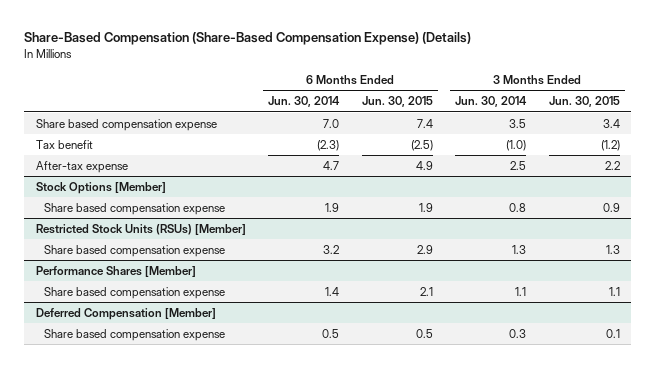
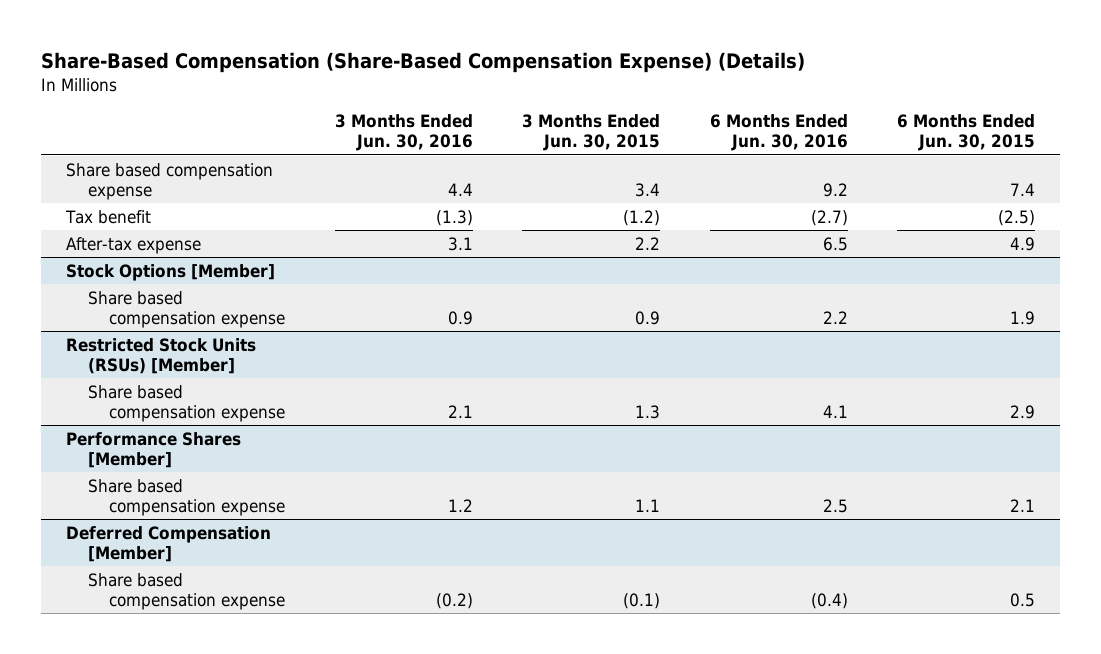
- | 6 Months Ended Jun. 30, 2014 | 6 Months Ended Jun. 30, 2015 | 3 Months Ended Jun. 30, 2014 | 3 Months Ended Jun. 30, 2015
+ | 3 Months Ended Jun. 30, 2016 | 3 Months Ended Jun. 30, 2015 | 6 Months Ended Jun. 30, 2016 | 6 Months Ended Jun. 30, 2015
@ Deferred Compensation [Member]
- Share based compensation expense | 0.5 | 0.5 | 0.3 | 0.1
+ Share based compensation expense | (0.2) | (0.1) | (0.4) | 0.5

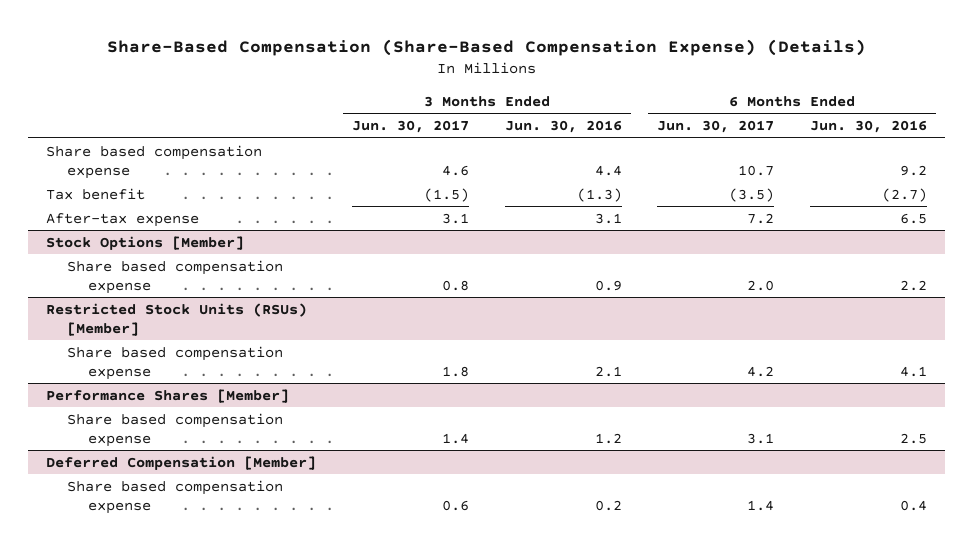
- | 3 Months Ended Jun. 30, 2016 | 3 Months Ended Jun. 30, 2015 | 6 Months Ended Jun. 30, 2016 | 6 Months Ended Jun. 30, 2015
+ | 3 Months Ended Jun. 30, 2017 | 3 Months Ended Jun. 30, 2016 | 6 Months Ended Jun. 30, 2017 | 6 Months Ended Jun. 30, 2016
@ Deferred Compensation [Member]
- Share based compensation expense | (0.2) | (0.1) | (0.4) | 0.5
+ Share based compensation expense | 0.6 | 0.2 | 1.4 | 0.4

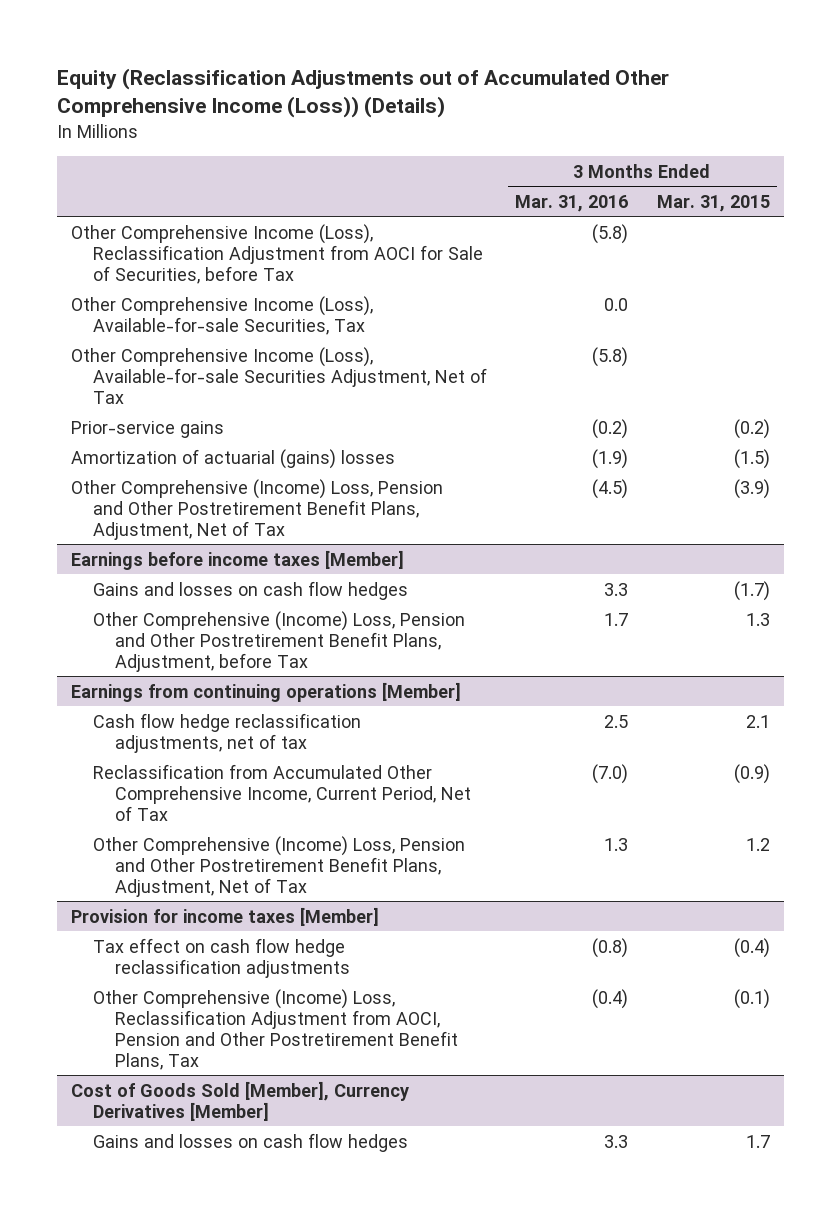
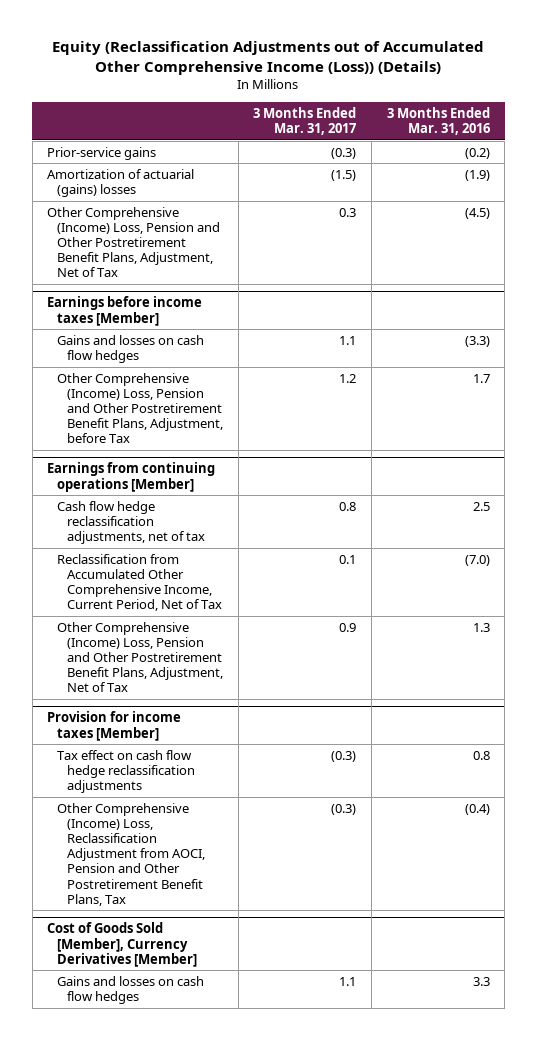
- | 3 Months Ended Mar. 31, 2016 | 3 Months Ended Mar. 31, 2015
+ | 3 Months Ended Mar. 31, 2017 | 3 Months Ended Mar. 31, 2016
- Other Comprehensive Income (Loss), Reclassification Adjustment from AOCI for Sale of Securities, before Tax | (5.8) |
- Other Comprehensive Income (Loss), Available-for-sale Securities, Tax | 0.0 |
- Other Comprehensive Income (Loss), Available-for-sale Securities Adjustment, Net of Tax | (5.8) |
@ Earnings before income taxes [Member]
- Gains and losses on cash flow hedges | 3.3 | (1.7)
+ Gains and losses on cash flow hedges | 1.1 | (3.3)
@ Provision for income taxes [Member]
- Tax effect on cash flow hedge reclassification adjustments | (0.8) | (0.4)
+ Tax effect on cash flow hedge reclassification adjustments | (0.3) | 0.8

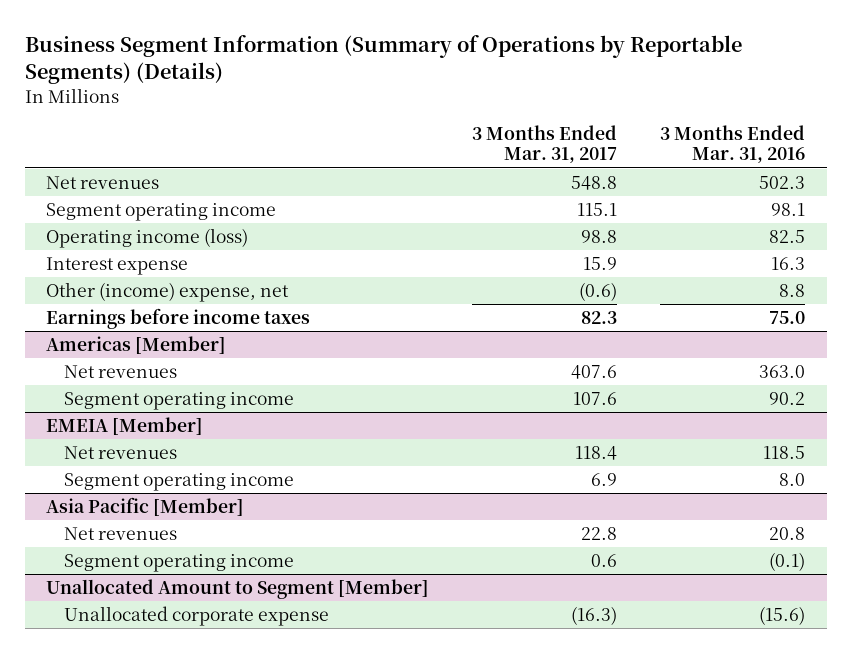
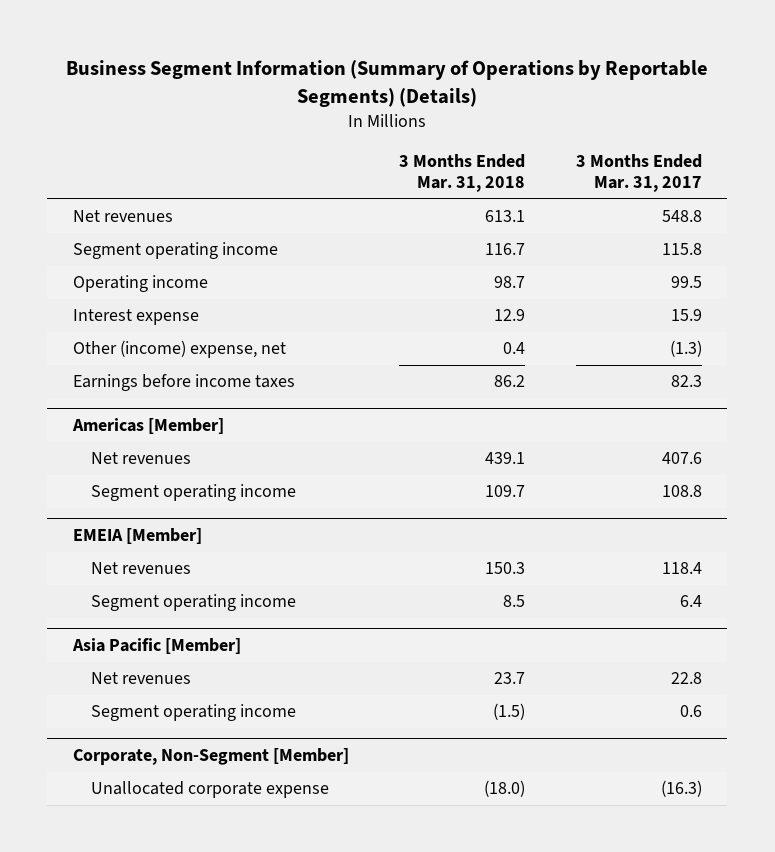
- | 3 Months Ended Mar. 31, 2017 | 3 Months Ended Mar. 31, 2016
+ | 3 Months Ended Mar. 31, 2018 | 3 Months Ended Mar. 31, 2017
- Segment operating income | 115.1 | 98.1
- Operating income (loss) | 98.8 | 82.5
+ Segment operating income | 116.7 | 115.8
+ Operating income | 98.7 | 99.5
- Other (income) expense, net | (0.6) | 8.8
+ Other (income) expense, net | 0.4 | (1.3)
@ Americas [Member]
- Segment operating income | 107.6 | 90.2
+ Segment operating income | 109.7 | 108.8
@ EMEIA [Member]
- Segment operating income | 6.9 | 8.0
+ Segment operating income | 8.5 | 6.4
- Unallocated Amount to Segment [Member]
+ Corporate, Non-Segment [Member]

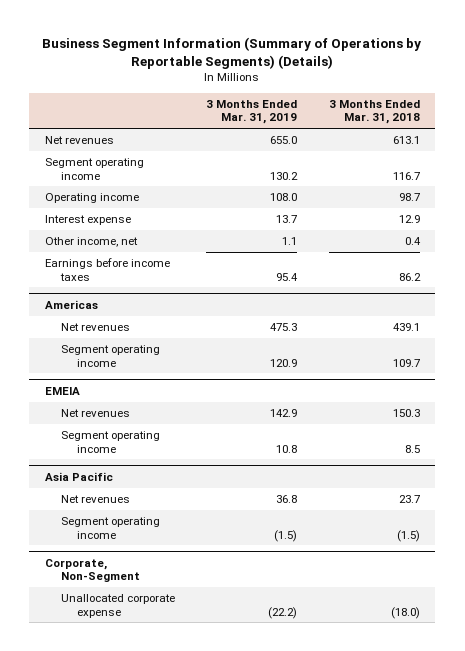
- | 3 Months Ended Mar. 31, 2018 | 3 Months Ended Mar. 31, 2017
+ | 3 Months Ended Mar. 31, 2019 | 3 Months Ended Mar. 31, 2018
- Other (income) expense, net | 0.4 | (1.3)
+ Other income, net | 1.1 | 0.4
- Americas [Member]
+ Americas
- EMEIA [Member]
+ EMEIA
- Asia Pacific [Member]
+ Asia Pacific
- Corporate, Non-Segment [Member]
+ Corporate, Non-Segment

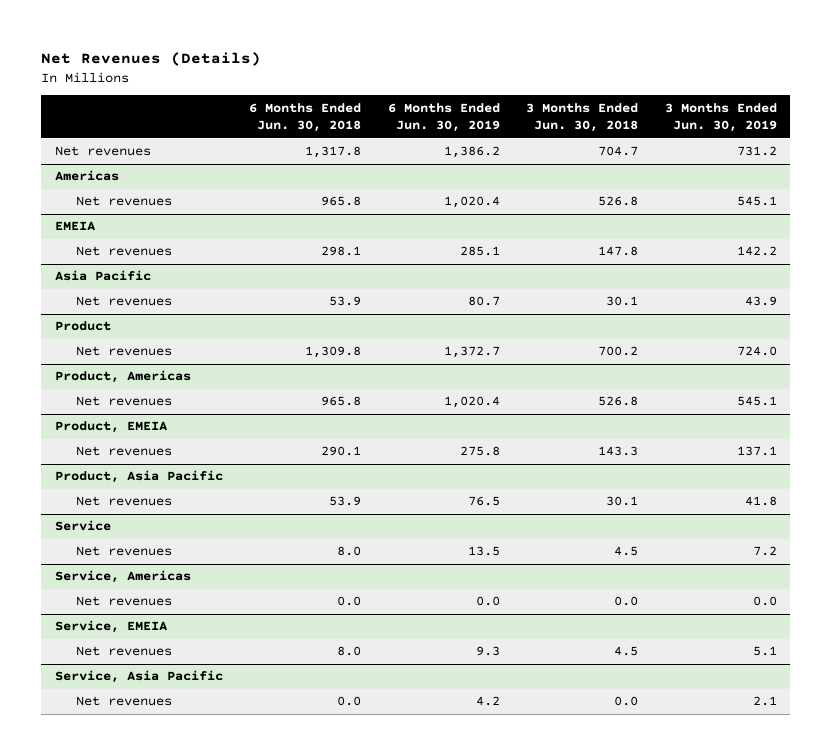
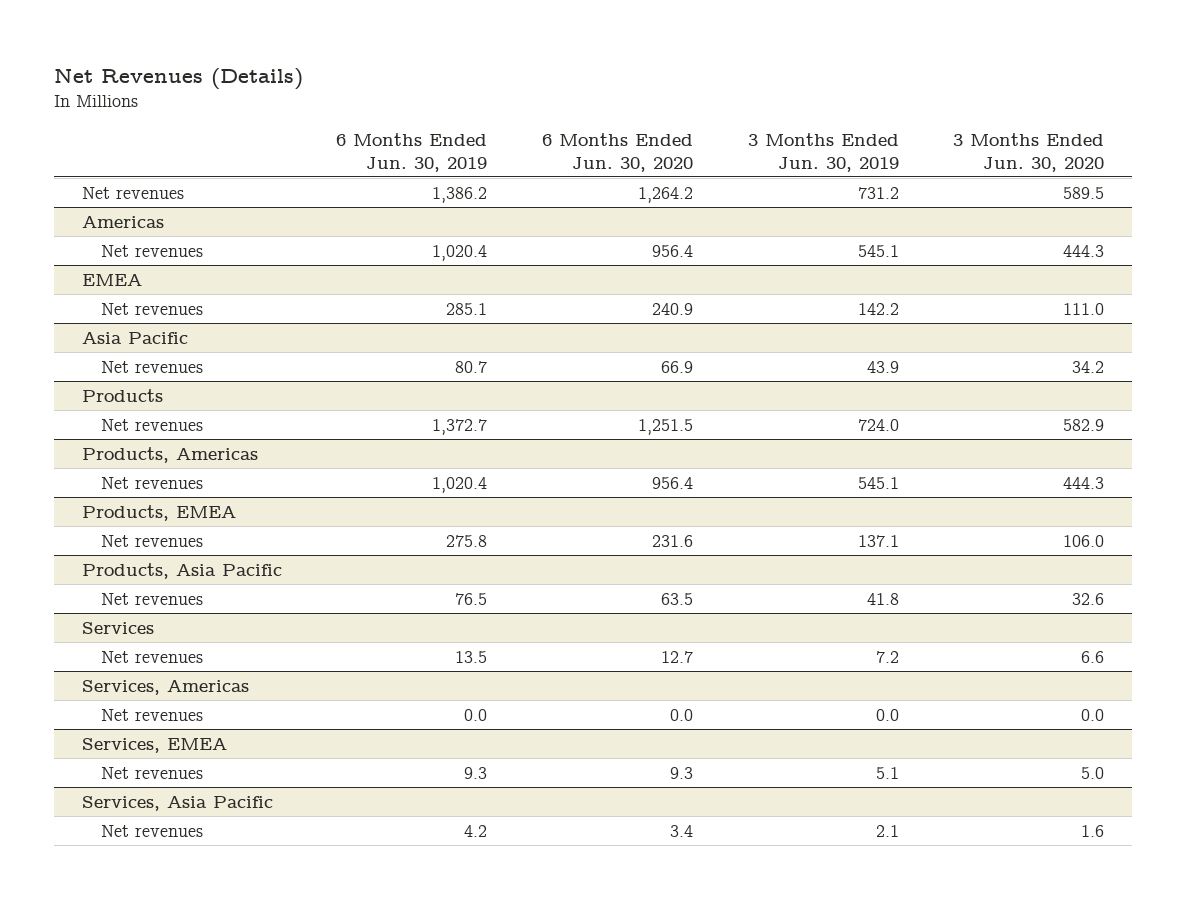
- | 6 Months Ended Jun. 30, 2018 | 6 Months Ended Jun. 30, 2019 | 3 Months Ended Jun. 30, 2018 | 3 Months Ended Jun. 30, 2019
+ | 6 Months Ended Jun. 30, 2019 | 6 Months Ended Jun. 30, 2020 | 3 Months Ended Jun. 30, 2019 | 3 Months Ended Jun. 30, 2020
- EMEIA
+ EMEA
- Product
+ Products
- Product, Americas
+ Products, Americas
- Product, EMEIA
+ Products, EMEA
- Product, Asia Pacific
+ Products, Asia Pacific
- Service
+ Services
- Service, Americas
+ Services, Americas
- Service, EMEIA
+ Services, EMEA
- Service, Asia Pacific
+ Services, Asia Pacific

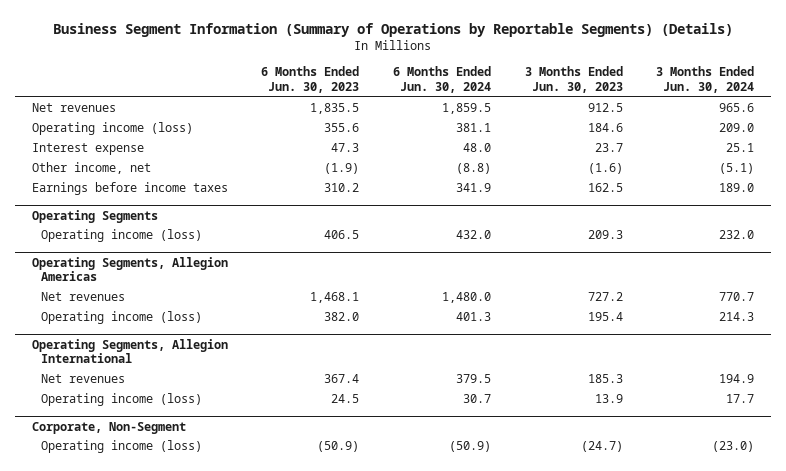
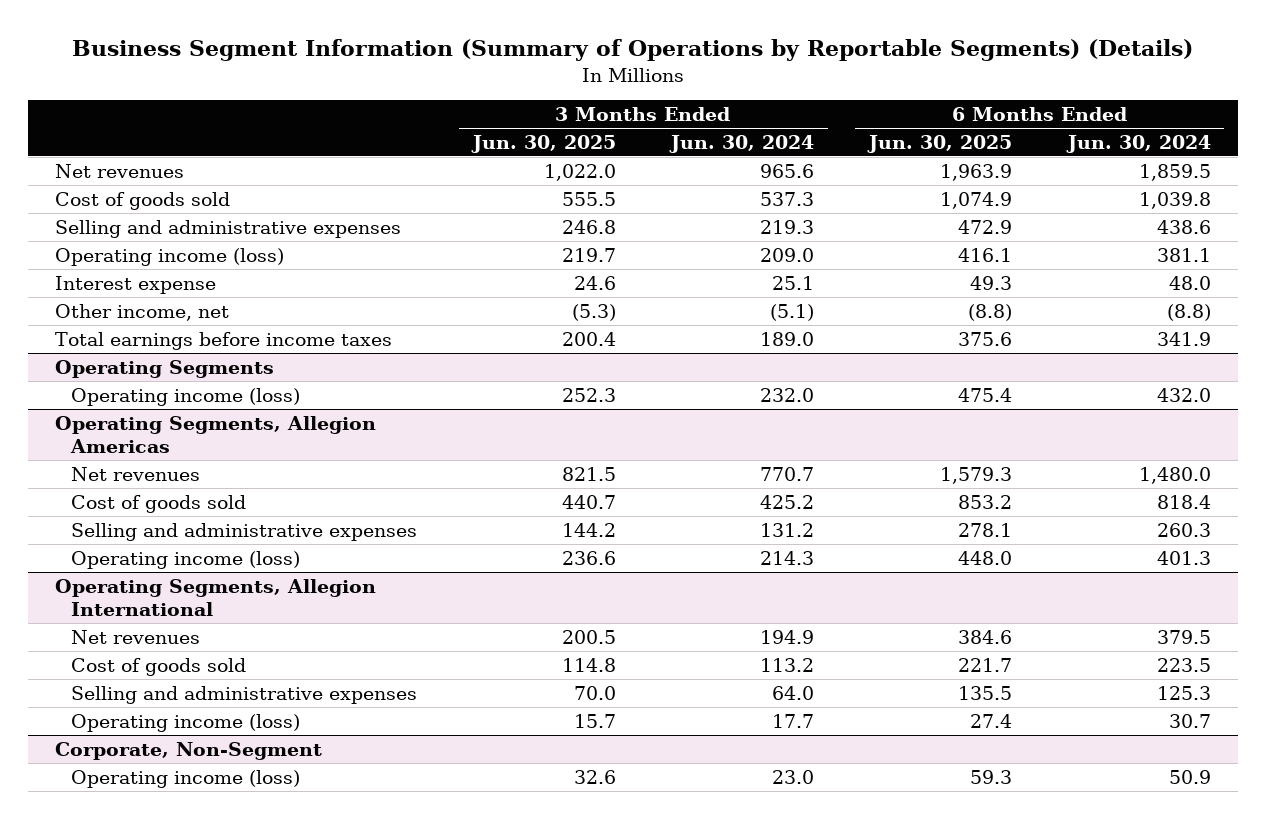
- | 6 Months Ended Jun. 30, 2023 | 6 Months Ended Jun. 30, 2024 | 3 Months Ended Jun. 30, 2023 | 3 Months Ended Jun. 30, 2024
+ | 3 Months Ended Jun. 30, 2025 | 3 Months Ended Jun. 30, 2024 | 6 Months Ended Jun. 30, 2025 | 6 Months Ended Jun. 30, 2024
+ Cost of goods sold | 555.5 | 537.3 | 1,074.9 | 1,039.8
+ Selling and administrative expenses | 246.8 | 219.3 | 472.9 | 438.6
- Earnings before income taxes | 310.2 | 341.9 | 162.5 | 189.0
+ Total earnings before income taxes | 200.4 | 189.0 | 375.6 | 341.9
@ Operating Segments, Allegion Americas
+ Cost of goods sold | 440.7 | 425.2 | 853.2 | 818.4
+ Selling and administrative expenses | 144.2 | 131.2 | 278.1 | 260.3
@ Operating Segments, Allegion International
+ Cost of goods sold | 114.8 | 113.2 | 221.7 | 223.5
+ Selling and administrative expenses | 70.0 | 64.0 | 135.5 | 125.3
@ Corporate, Non-Segment
- Operating income (loss) | (50.9) | (50.9) | (24.7) | (23.0)
+ Operating income (loss) | 32.6 | 23.0 | 59.3 | 50.9

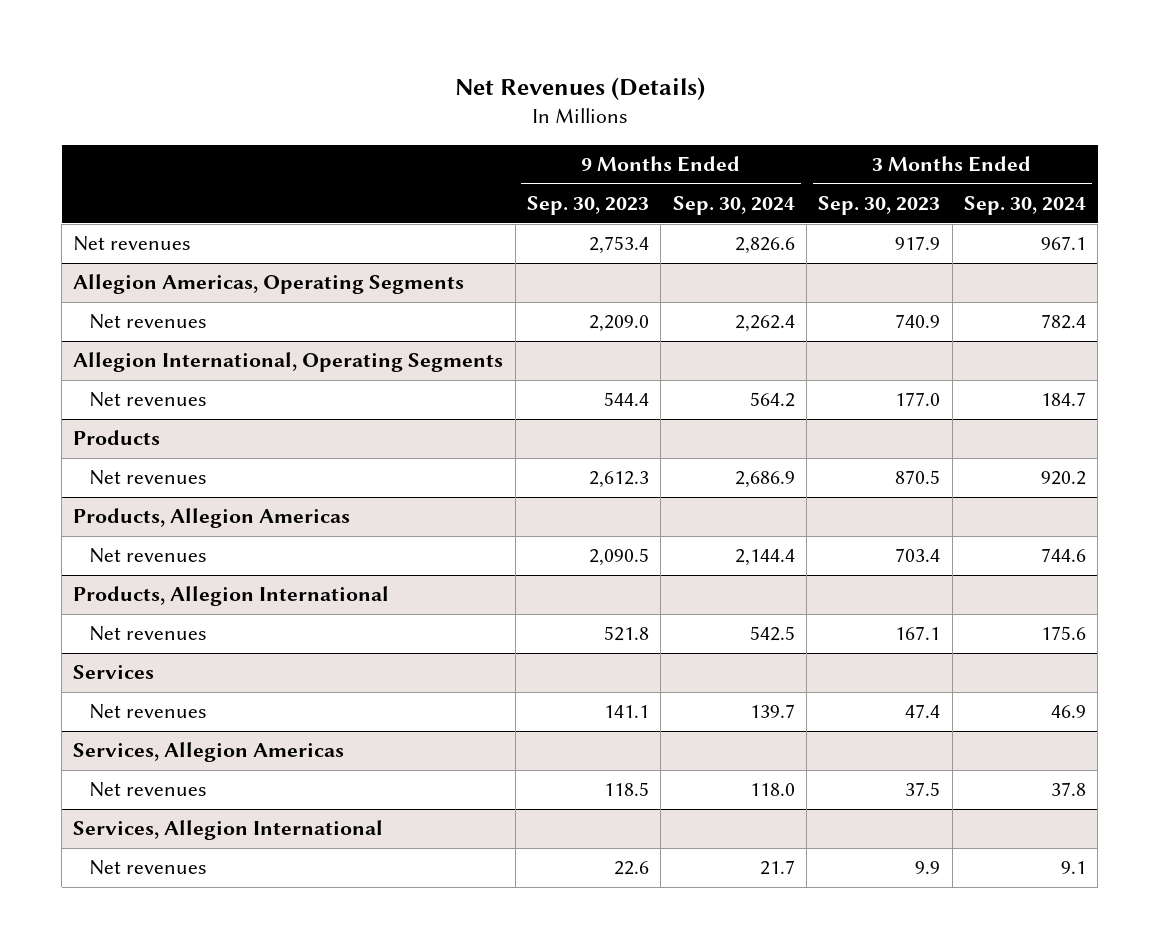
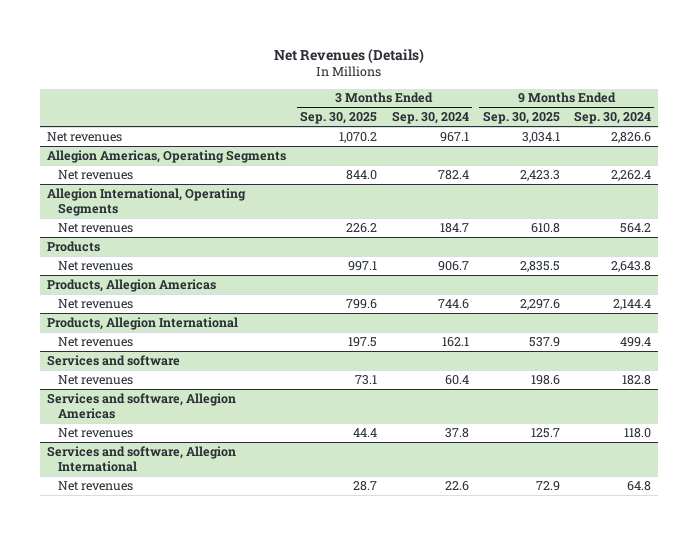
- | 9 Months Ended Sep. 30, 2023 | 9 Months Ended Sep. 30, 2024 | 3 Months Ended Sep. 30, 2023 | 3 Months Ended Sep. 30, 2024
+ | 3 Months Ended Sep. 30, 2025 | 3 Months Ended Sep. 30, 2024 | 9 Months Ended Sep. 30, 2025 | 9 Months Ended Sep. 30, 2024
@ Products
- Net revenues | 2,612.3 | 2,686.9 | 870.5 | 920.2
+ Net revenues | 997.1 | 906.7 | 2,835.5 | 2,643.8
@ Products, Allegion International
- Net revenues | 521.8 | 542.5 | 167.1 | 175.6
- Services
- Net revenues | 141.1 | 139.7 | 47.4 | 46.9
- Services, Allegion Americas
@ Products, Allegion International
+ Net revenues | 197.5 | 162.1 | 537.9 | 499.4
+ Services and software
+ Net revenues | 73.1 | 60.4 | 198.6 | 182.8
+ Services and software, Allegion Americas
- Services, Allegion International
- Net revenues | 22.6 | 21.7 | 9.9 | 9.1
+ Services and software, Allegion International
+ Net revenues | 28.7 | 22.6 | 72.9 | 64.8

